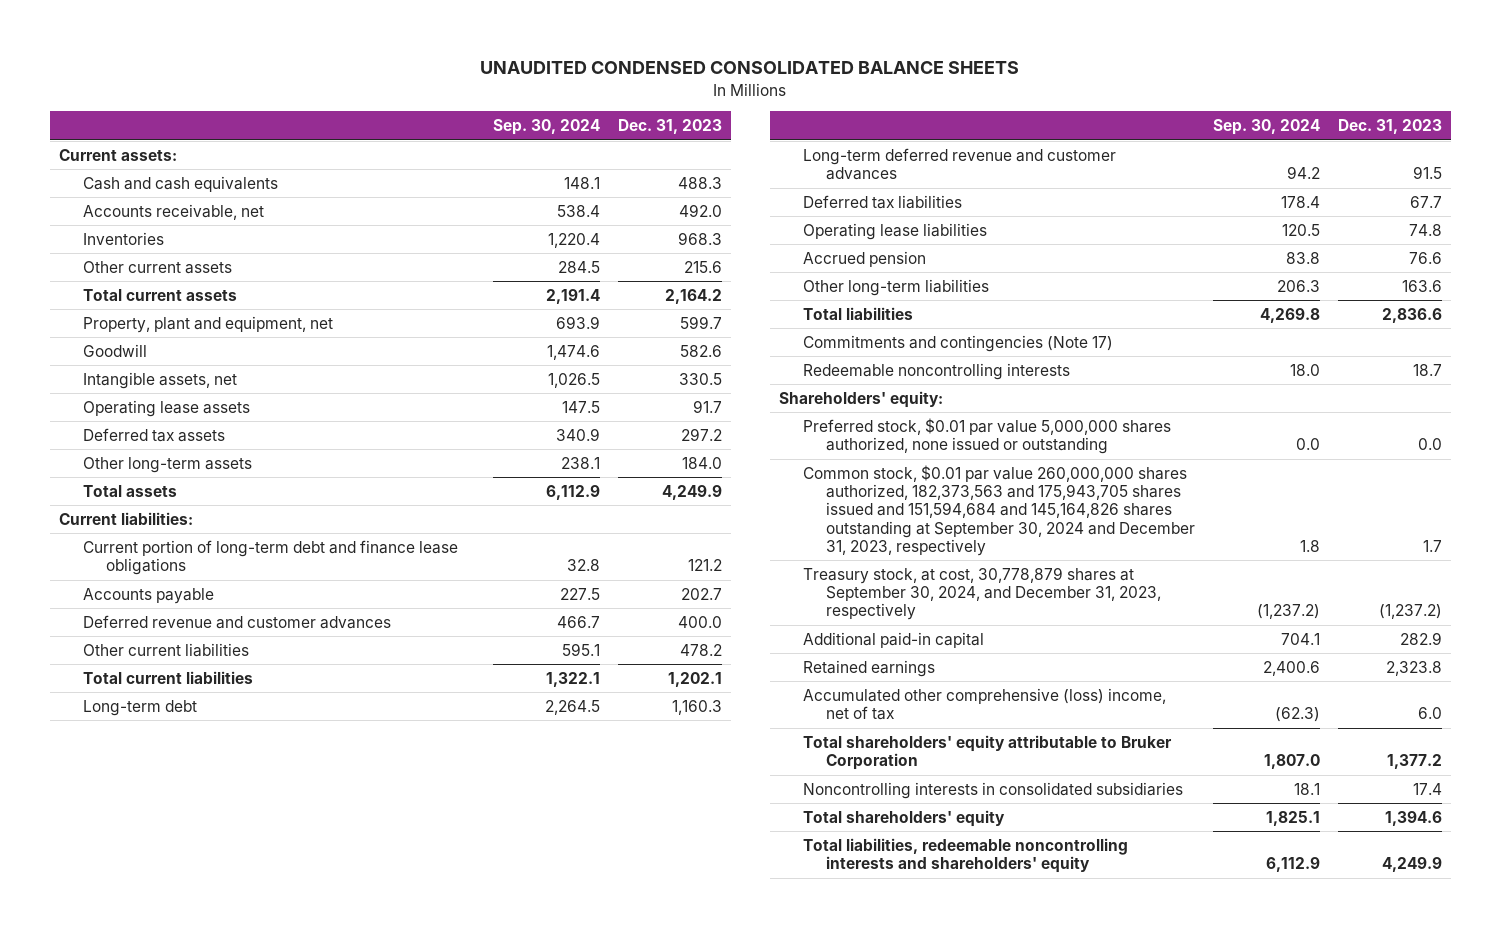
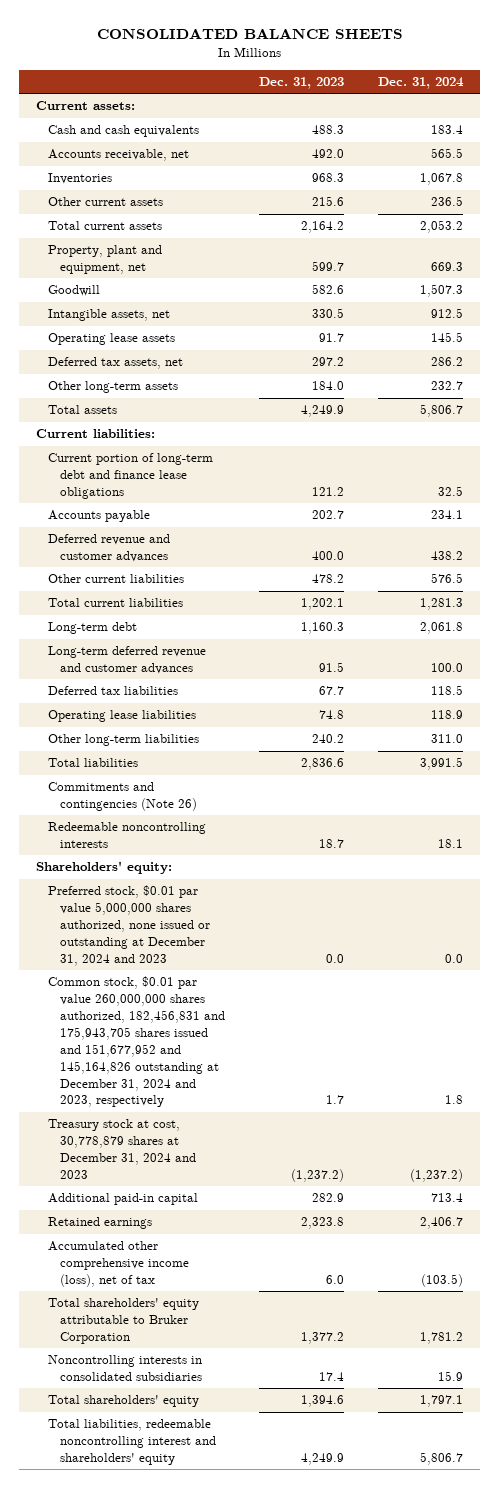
- UNAUDITED CONDENSED CONSOLIDATED BALANCE SHEETS
+ CONSOLIDATED BALANCE SHEETS
- | Sep. 30, 2024 | Dec. 31, 2023
+ | Dec. 31, 2023 | Dec. 31, 2024
- Deferred tax assets | 340.9 | 297.2
+ Deferred tax assets, net | 297.2 | 286.2
- Accrued pension | 83.8 | 76.6
- Other long-term liabilities | 206.3 | 163.6
+ Other long-term liabilities | 240.2 | 311.0
- Commitments and contingencies (Note 17)
+ Commitments and contingencies (Note 26)
- Preferred stock, $0.01 par value 5,000,000 shares authorized, none issued or outstanding | 0.0 | 0.0
- Common stock, $0.01 par value 260,000,000 shares authorized, 182,373,563 and 175,943,705 shares issued and 151,594,684 and 145,164,826 shares outstanding at September 30, 2024 and December 31, 2023, respectively | 1.8 | 1.7
- Treasury stock, at cost, 30,778,879 shares at September 30, 2024, and December 31, 2023, respectively | (1,237.2) | (1,237.2)
+ Preferred stock, $0.01 par value 5,000,000 shares authorized, none issued or outstanding at December 31, 2024 and 2023 | 0.0 | 0.0
+ Common stock, $0.01 par value 260,000,000 shares authorized, 182,456,831 and 175,943,705 shares issued and 151,677,952 and 145,164,826 outstanding at December 31, 2024 and 2023, respectively | 1.7 | 1.8
+ Treasury stock at cost, 30,778,879 shares at December 31, 2024 and 2023 | (1,237.2) | (1,237.2)
- Accumulated other comprehensive (loss) income, net of tax | (62.3) | 6.0
+ Accumulated other comprehensive income (loss), net of tax | 6.0 | (103.5)
- Total liabilities, redeemable noncontrolling interests and shareholders' equity | 6,112.9 | 4,249.9
+ Total liabilities, redeemable noncontrolling interest and shareholders' equity | 4,249.9 | 5,806.7

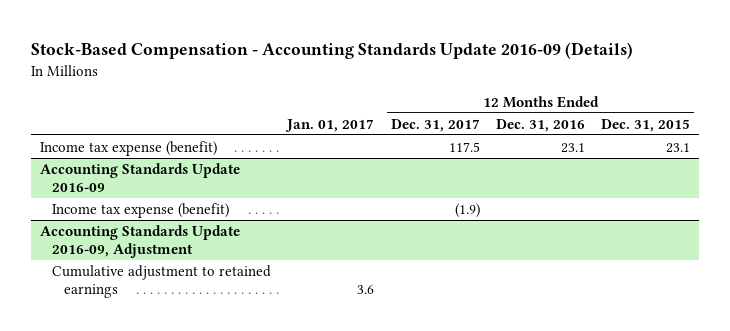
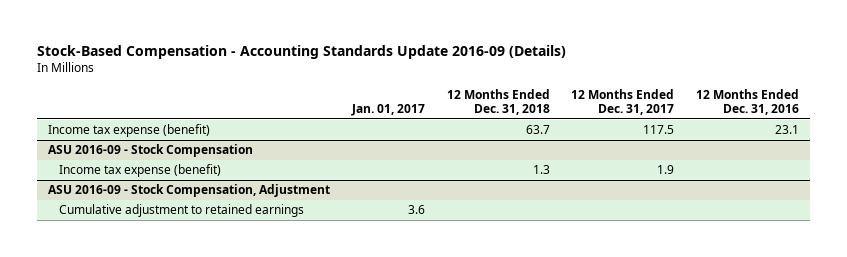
- | Jan. 01, 2017 | 12 Months Ended Dec. 31, 2017 | 12 Months Ended Dec. 31, 2016 | 12 Months Ended Dec. 31, 2015
+ | Jan. 01, 2017 | 12 Months Ended Dec. 31, 2018 | 12 Months Ended Dec. 31, 2017 | 12 Months Ended Dec. 31, 2016
- Accounting Standards Update 2016-09
- Income tax expense (benefit) | | (1.9) | |
- Accounting Standards Update 2016-09, Adjustment
+ ASU 2016-09 - Stock Compensation
+ Income tax expense (benefit) | | 1.3 | 1.9 |
+ ASU 2016-09 - Stock Compensation, Adjustment

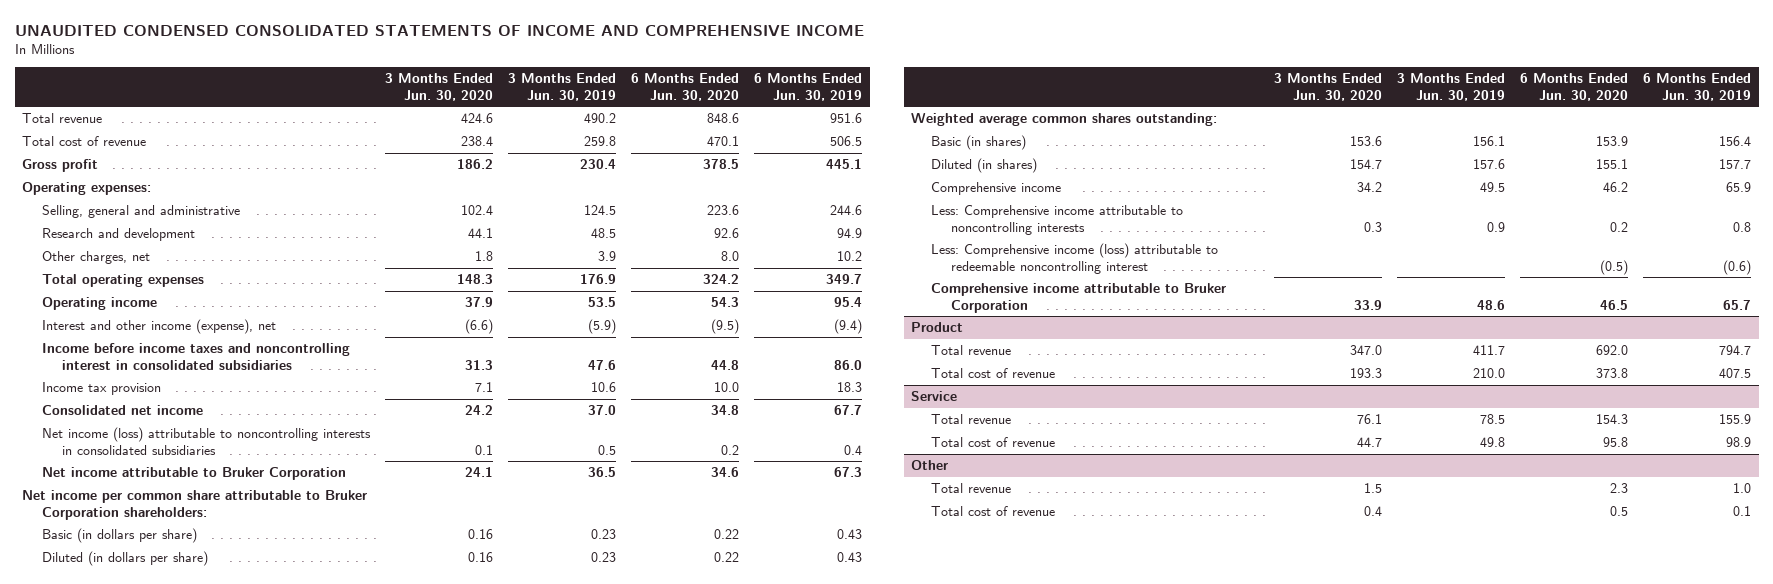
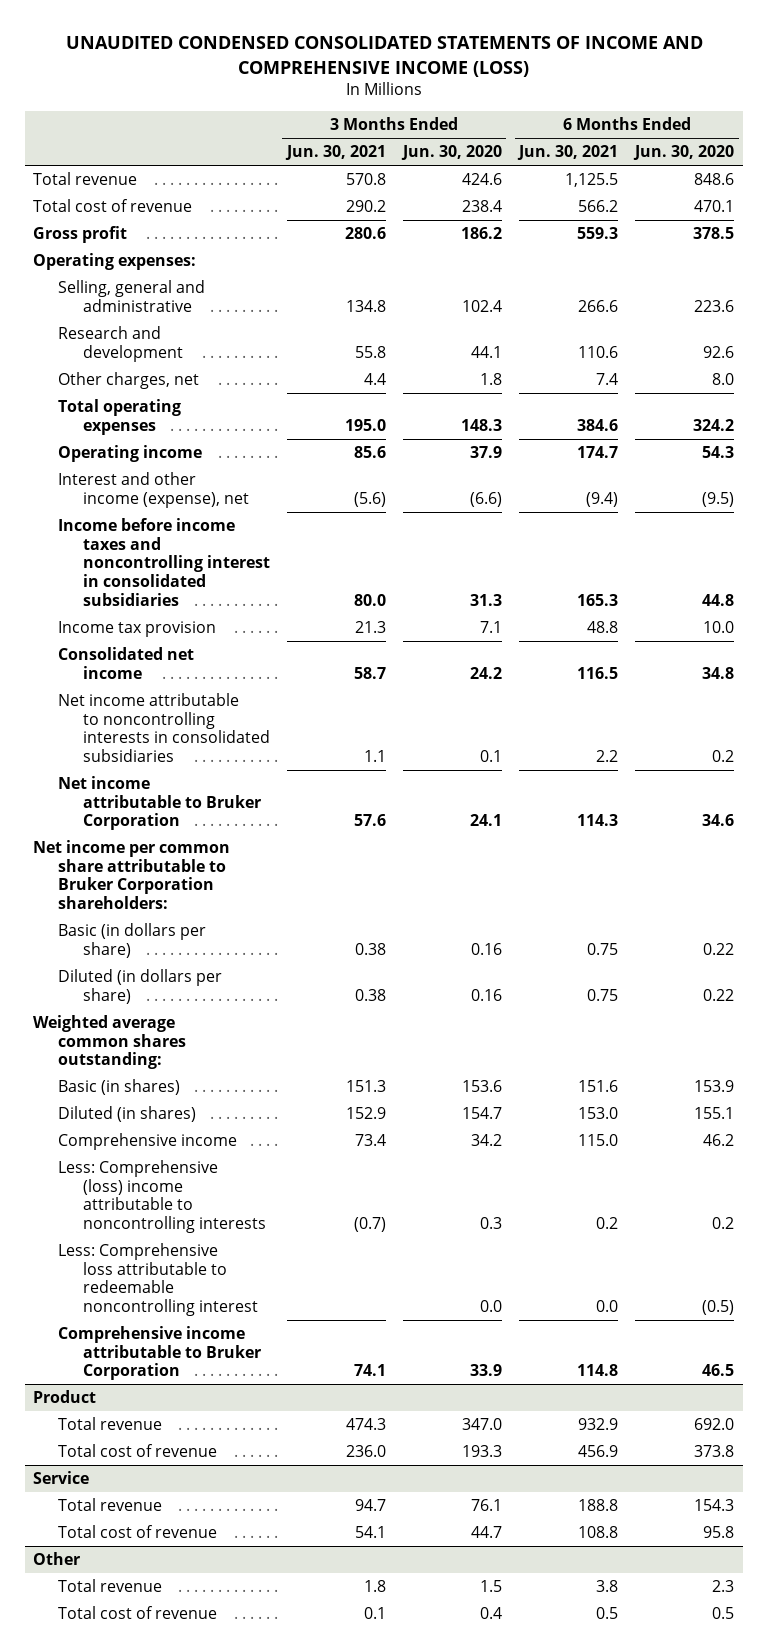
- UNAUDITED CONDENSED CONSOLIDATED STATEMENTS OF INCOME AND COMPREHENSIVE INCOME
+ UNAUDITED CONDENSED CONSOLIDATED STATEMENTS OF INCOME AND COMPREHENSIVE INCOME (LOSS)
- | 3 Months Ended Jun. 30, 2020 | 3 Months Ended Jun. 30, 2019 | 6 Months Ended Jun. 30, 2020 | 6 Months Ended Jun. 30, 2019
+ | 3 Months Ended Jun. 30, 2021 | 3 Months Ended Jun. 30, 2020 | 6 Months Ended Jun. 30, 2021 | 6 Months Ended Jun. 30, 2020
- Net income (loss) attributable to noncontrolling interests in consolidated subsidiaries | 0.1 | 0.5 | 0.2 | 0.4
+ Net income attributable to noncontrolling interests in consolidated subsidiaries | 1.1 | 0.1 | 2.2 | 0.2
- Less: Comprehensive income attributable to noncontrolling interests | 0.3 | 0.9 | 0.2 | 0.8
- Less: Comprehensive income (loss) attributable to redeemable noncontrolling interest | | | (0.5) | (0.6)
+ Less: Comprehensive (loss) income attributable to noncontrolling interests | (0.7) | 0.3 | 0.2 | 0.2
+ Less: Comprehensive loss attributable to redeemable noncontrolling interest | | 0.0 | 0.0 | (0.5)

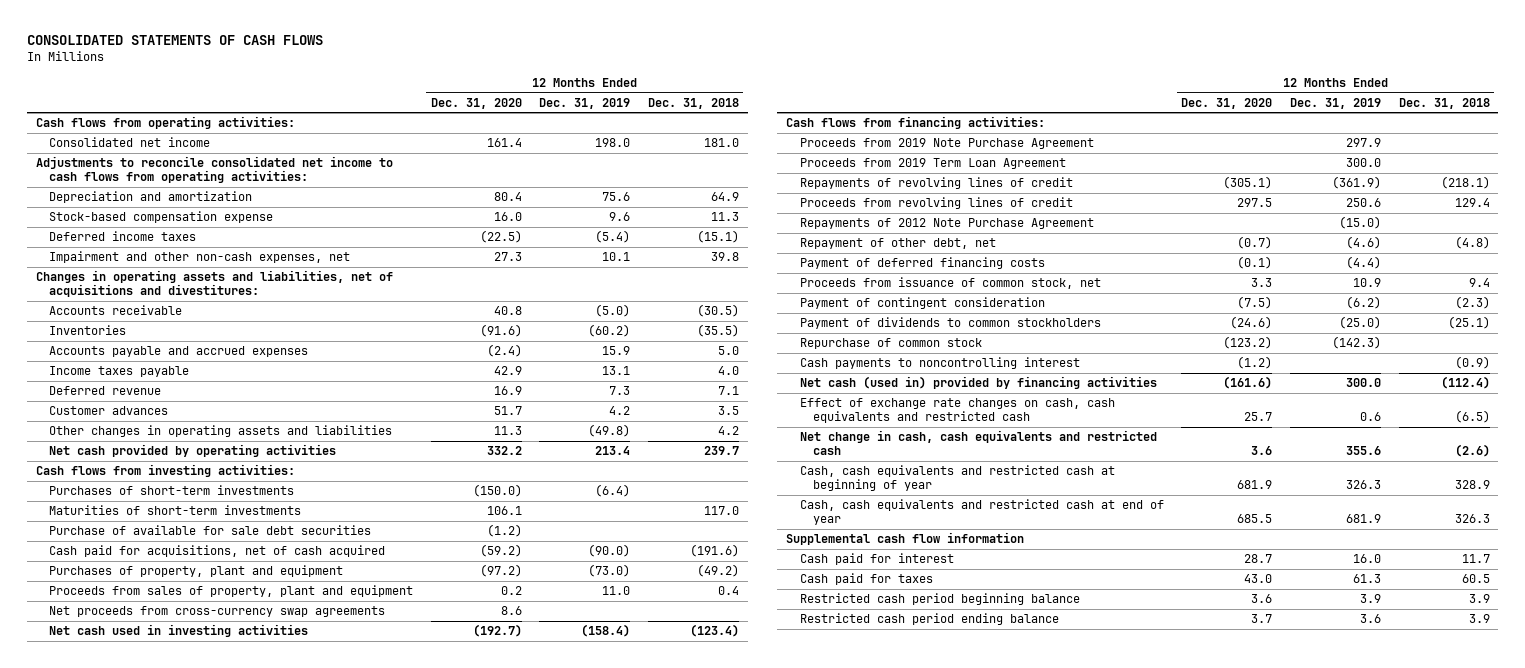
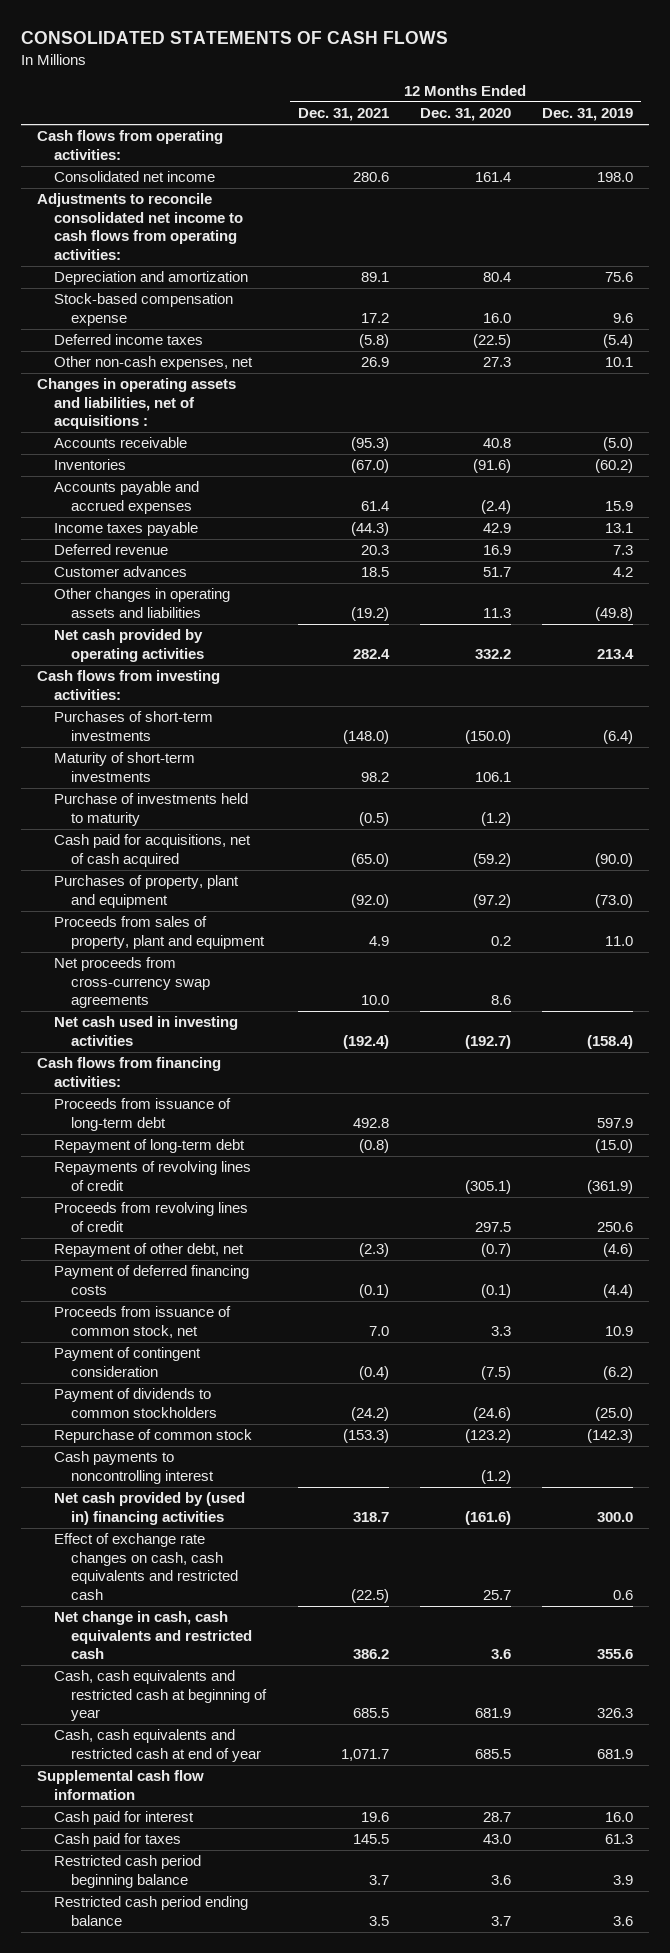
- | 12 Months Ended Dec. 31, 2020 | 12 Months Ended Dec. 31, 2019 | 12 Months Ended Dec. 31, 2018
+ | 12 Months Ended Dec. 31, 2021 | 12 Months Ended Dec. 31, 2020 | 12 Months Ended Dec. 31, 2019
- Impairment and other non-cash expenses, net | 27.3 | 10.1 | 39.8
- Changes in operating assets and liabilities, net of acquisitions and divestitures:
+ Other non-cash expenses, net | 26.9 | 27.3 | 10.1
+ Changes in operating assets and liabilities, net of acquisitions :
- Maturities of short-term investments | 106.1 | | 117.0
- Purchase of available for sale debt securities | (1.2) | |
+ Maturity of short-term investments | 98.2 | 106.1 |
+ Purchase of investments held to maturity | (0.5) | (1.2) |
- Proceeds from 2019 Note Purchase Agreement | | 297.9 |
- Proceeds from 2019 Term Loan Agreement | | 300.0 |
+ Proceeds from issuance of long-term debt | 492.8 | | 597.9
+ Repayment of long-term debt | (0.8) | | (15.0)
- Repayments of 2012 Note Purchase Agreement | | (15.0) |
- Net cash (used in) provided by financing activities | (161.6) | 300.0 | (112.4)
+ Net cash provided by (used in) financing activities | 318.7 | (161.6) | 300.0

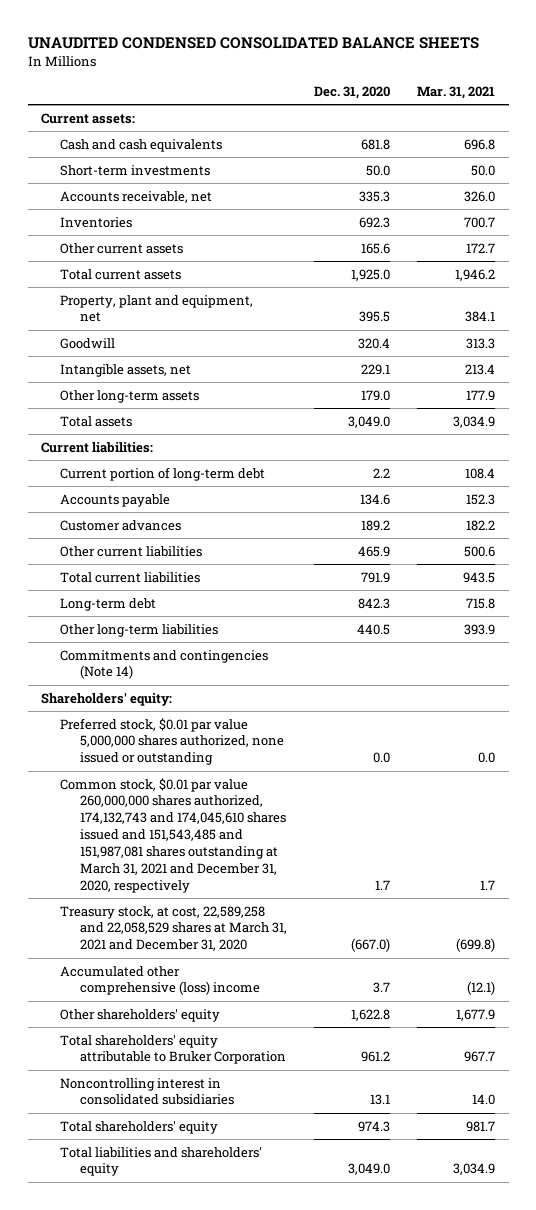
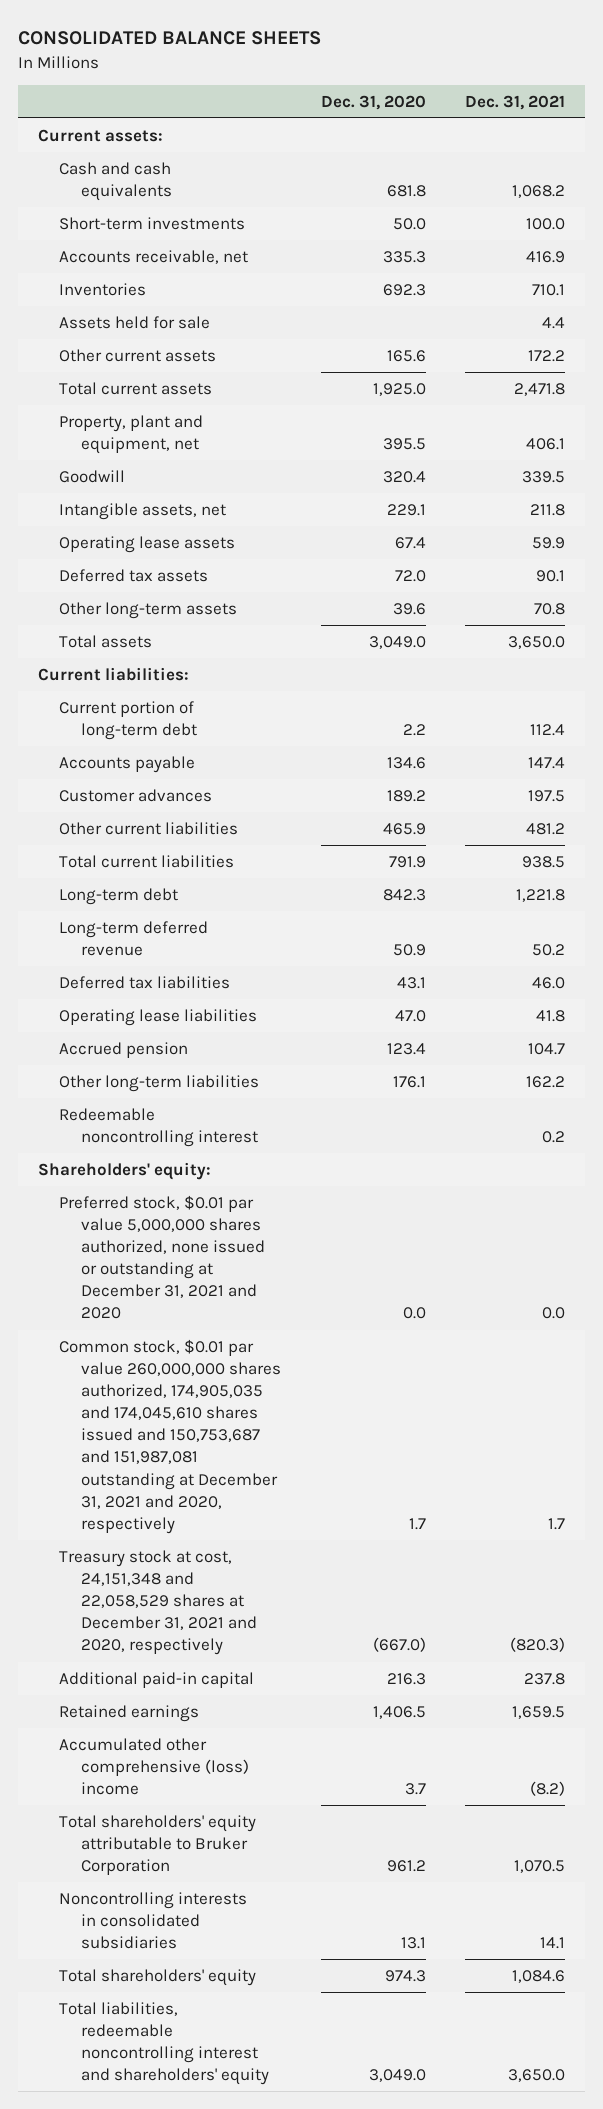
- UNAUDITED CONDENSED CONSOLIDATED BALANCE SHEETS
+ CONSOLIDATED BALANCE SHEETS
- | Dec. 31, 2020 | Mar. 31, 2021
+ | Dec. 31, 2020 | Dec. 31, 2021
+ Assets held for sale | | 4.4
- Other long-term assets | 179.0 | 177.9
+ Operating lease assets | 67.4 | 59.9
+ Deferred tax assets | 72.0 | 90.1
+ Other long-term assets | 39.6 | 70.8
- Other long-term liabilities | 440.5 | 393.9
- Commitments and contingencies (Note 14)
+ Long-term deferred revenue | 50.9 | 50.2
+ Deferred tax liabilities | 43.1 | 46.0
+ Operating lease liabilities | 47.0 | 41.8
+ Accrued pension | 123.4 | 104.7
+ Other long-term liabilities | 176.1 | 162.2
+ Redeemable noncontrolling interest | | 0.2
- Preferred stock, $0.01 par value 5,000,000 shares authorized, none issued or outstanding | 0.0 | 0.0
- Common stock, $0.01 par value 260,000,000 shares authorized, 174,132,743 and 174,045,610 shares issued and 151,543,485 and 151,987,081 shares outstanding at March 31, 2021 and December 31, 2020, respectively | 1.7 | 1.7
- Treasury stock, at cost, 22,589,258 and 22,058,529 shares at March 31, 2021 and December 31, 2020 | (667.0) | (699.8)
+ Preferred stock, $0.01 par value 5,000,000 shares authorized, none issued or outstanding at December 31, 2021 and 2020 | 0.0 | 0.0
+ Common stock, $0.01 par value 260,000,000 shares authorized, 174,905,035 and 174,045,610 shares issued and 150,753,687 and 151,987,081 outstanding at December 31, 2021 and 2020, respectively | 1.7 | 1.7
+ Treasury stock at cost, 24,151,348 and 22,058,529 shares at December 31, 2021 and 2020, respectively | (667.0) | (820.3)
+ Additional paid-in capital | 216.3 | 237.8
+ Retained earnings | 1,406.5 | 1,659.5
- Other shareholders' equity | 1,622.8 | 1,677.9
- Noncontrolling interest in consolidated subsidiaries | 13.1 | 14.0
+ Noncontrolling interests in consolidated subsidiaries | 13.1 | 14.1
- Total liabilities and shareholders' equity | 3,049.0 | 3,034.9
+ Total liabilities, redeemable noncontrolling interest and shareholders' equity | 3,049.0 | 3,650.0

